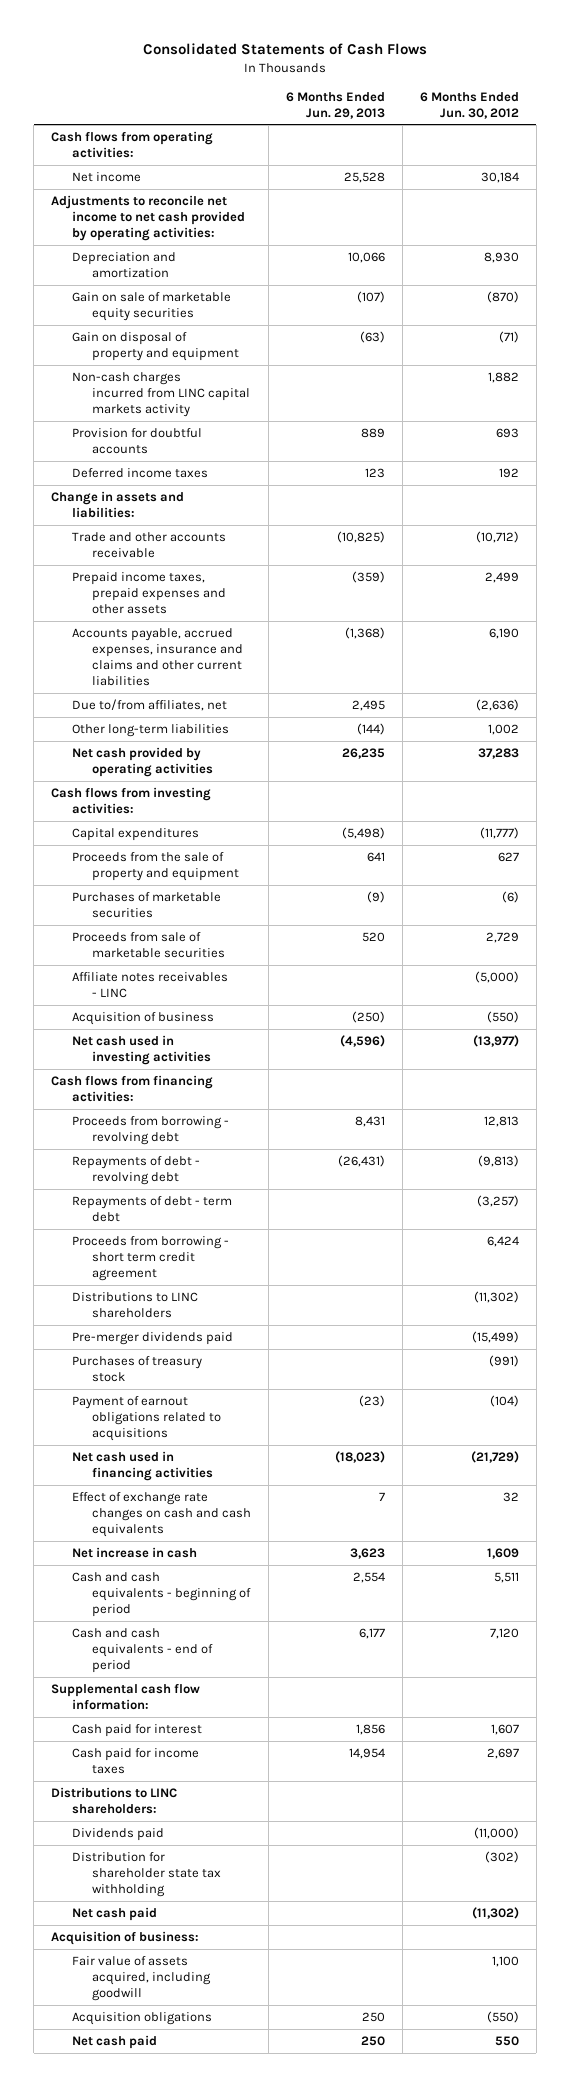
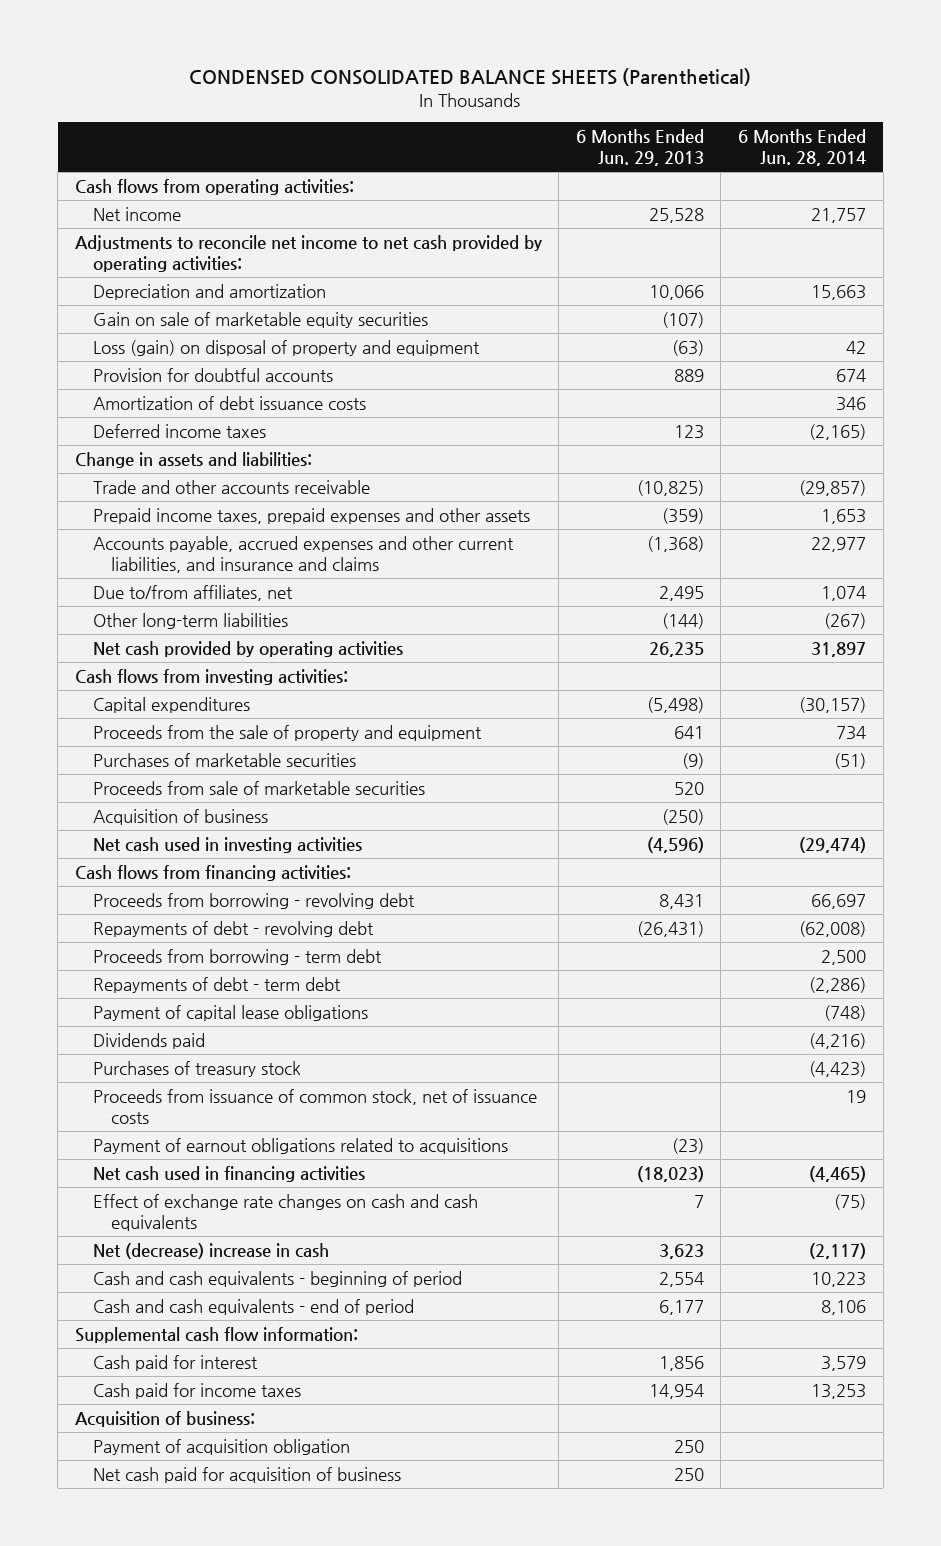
- Consolidated Statements of Cash Flows
+ CONDENSED CONSOLIDATED BALANCE SHEETS (Parenthetical)
- | 6 Months Ended Jun. 29, 2013 | 6 Months Ended Jun. 30, 2012
+ | 6 Months Ended Jun. 29, 2013 | 6 Months Ended Jun. 28, 2014
- Gain on disposal of property and equipment | (63) | (71)
- Non-cash charges incurred from LINC capital markets activity | | 1,882
+ Loss (gain) on disposal of property and equipment | (63) | 42
+ Amortization of debt issuance costs | | 346
- Accounts payable, accrued expenses, insurance and claims and other current liabilities | (1,368) | 6,190
+ Accounts payable, accrued expenses and other current liabilities, and insurance and claims | (1,368) | 22,977
- Affiliate notes receivables - LINC | | (5,000)
+ Proceeds from borrowing - term debt | | 2,500
- Proceeds from borrowing - short term credit agreement | | 6,424
- Distributions to LINC shareholders | | (11,302)
- Pre-merger dividends paid | | (15,499)
+ Payment of capital lease obligations | | (748)
moved up: Dividends paid | | (4,216)
+ Proceeds from issuance of common stock, net of issuance costs | | 19
- Net increase in cash | 3,623 | 1,609
+ Net (decrease) increase in cash | 3,623 | (2,117)
- Distributions to LINC shareholders:
- Distribution for shareholder state tax withholding | | (302)
- Net cash paid | | (11,302)
- Fair value of assets acquired, including goodwill | | 1,100
- Acquisition obligations | 250 | (550)
- Net cash paid | 250 | 550
+ Payment of acquisition obligation | 250 |
+ Net cash paid for acquisition of business | 250 |

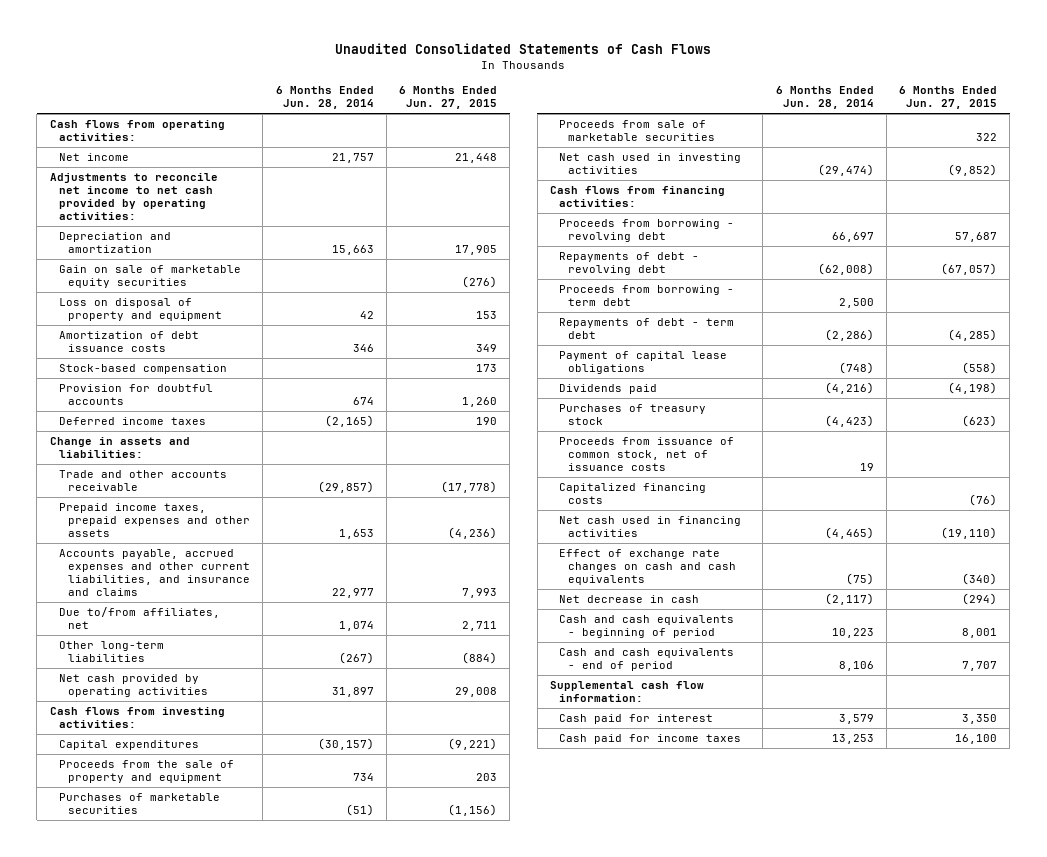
- CONDENSED CONSOLIDATED BALANCE SHEETS (Parenthetical)
+ Unaudited Consolidated Statements of Cash Flows
- | 6 Months Ended Jun. 29, 2013 | 6 Months Ended Jun. 28, 2014
+ | 6 Months Ended Jun. 28, 2014 | 6 Months Ended Jun. 27, 2015
- Loss (gain) on disposal of property and equipment | (63) | 42
+ Loss on disposal of property and equipment | 42 | 153
+ Stock-based compensation | | 173
moved down: Provision for doubtful accounts | 674 | 1,260
- Acquisition of business | (250) |
- Payment of earnout obligations related to acquisitions | (23) |
+ Capitalized financing costs | | (76)
- Net (decrease) increase in cash | 3,623 | (2,117)
+ Net decrease in cash | (2,117) | (294)
- Acquisition of business:
- Payment of acquisition obligation | 250 |
- Net cash paid for acquisition of business | 250 |

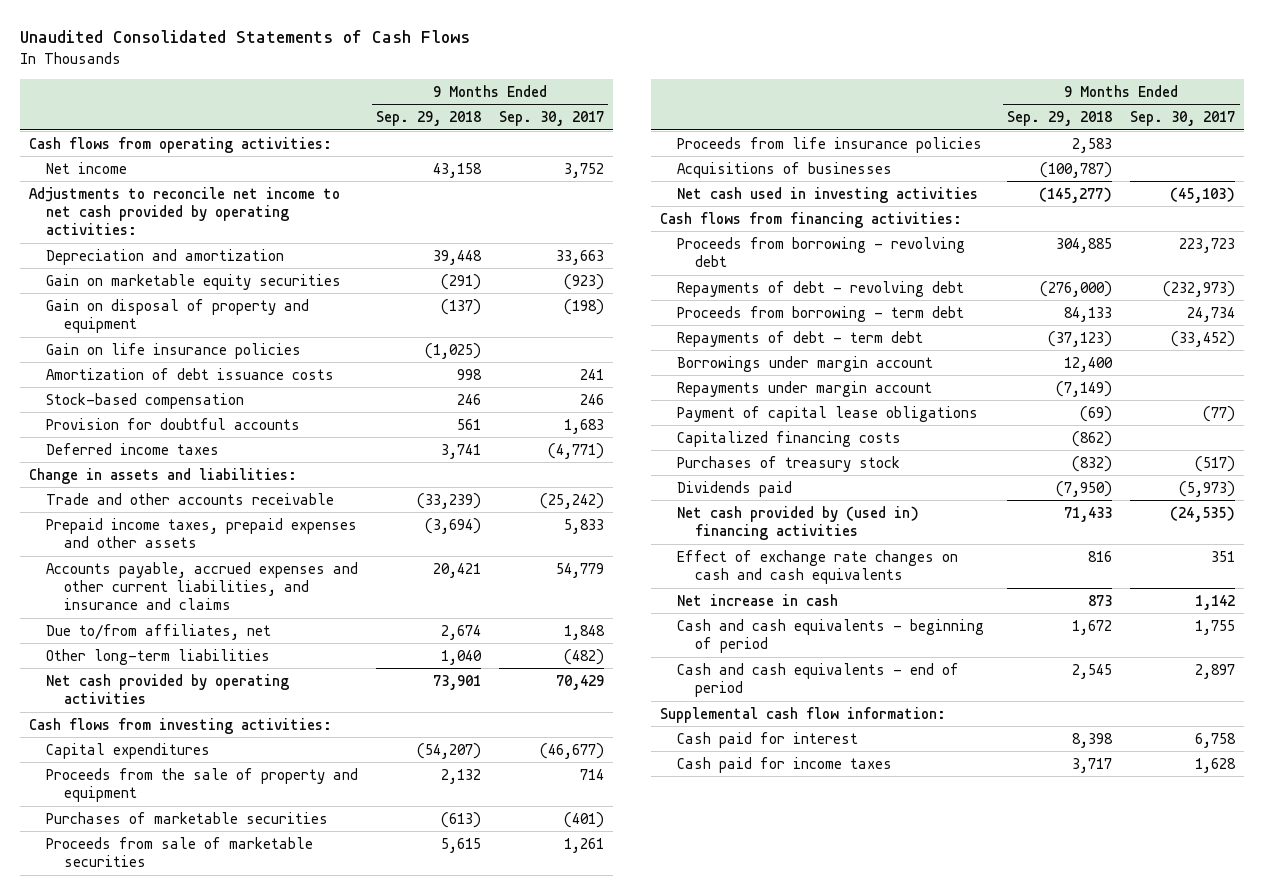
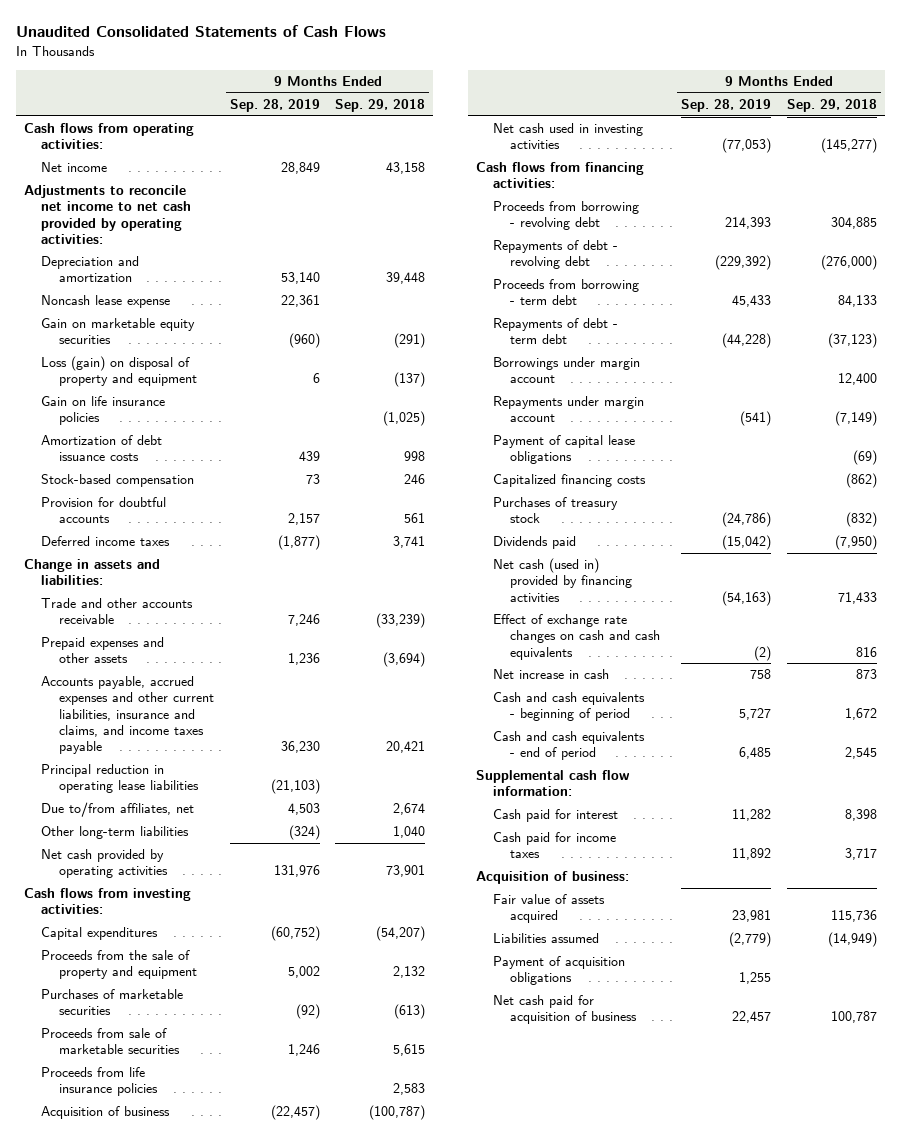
- | 9 Months Ended Sep. 29, 2018 | 9 Months Ended Sep. 30, 2017
+ | 9 Months Ended Sep. 28, 2019 | 9 Months Ended Sep. 29, 2018
+ Noncash lease expense | 22,361 |
- Gain on disposal of property and equipment | (137) | (198)
+ Loss (gain) on disposal of property and equipment | 6 | (137)
- Prepaid income taxes, prepaid expenses and other assets | (3,694) | 5,833
- Accounts payable, accrued expenses and other current liabilities, and insurance and claims | 20,421 | 54,779
+ Prepaid expenses and other assets | 1,236 | (3,694)
+ Accounts payable, accrued expenses and other current liabilities, insurance and claims, and income taxes payable | 36,230 | 20,421
+ Principal reduction in operating lease liabilities | (21,103) |
- Acquisitions of businesses | (100,787) |
+ Acquisition of business | (22,457) | (100,787)
- Net cash provided by (used in) financing activities | 71,433 | (24,535)
+ Net cash (used in) provided by financing activities | (54,163) | 71,433
+ Acquisition of business:
+ Fair value of assets acquired | 23,981 | 115,736
+ Liabilities assumed | (2,779) | (14,949)
+ Payment of acquisition obligations | 1,255 |
+ Net cash paid for acquisition of business | 22,457 | 100,787

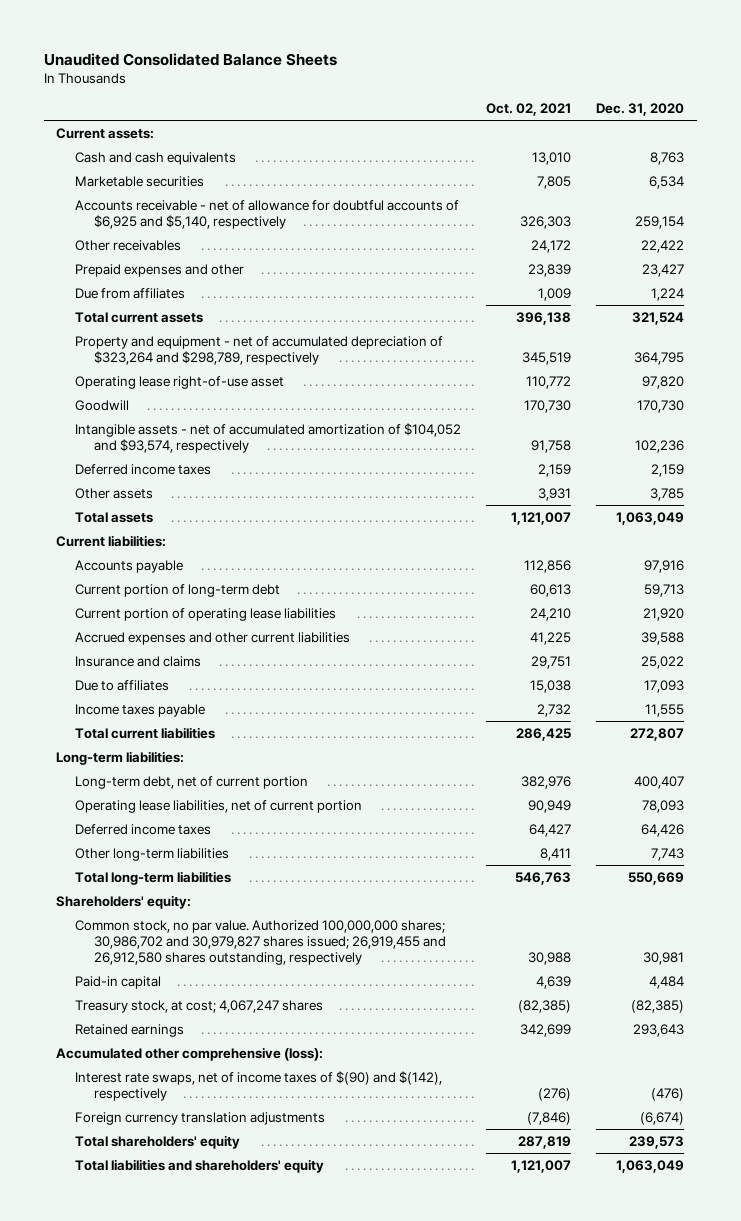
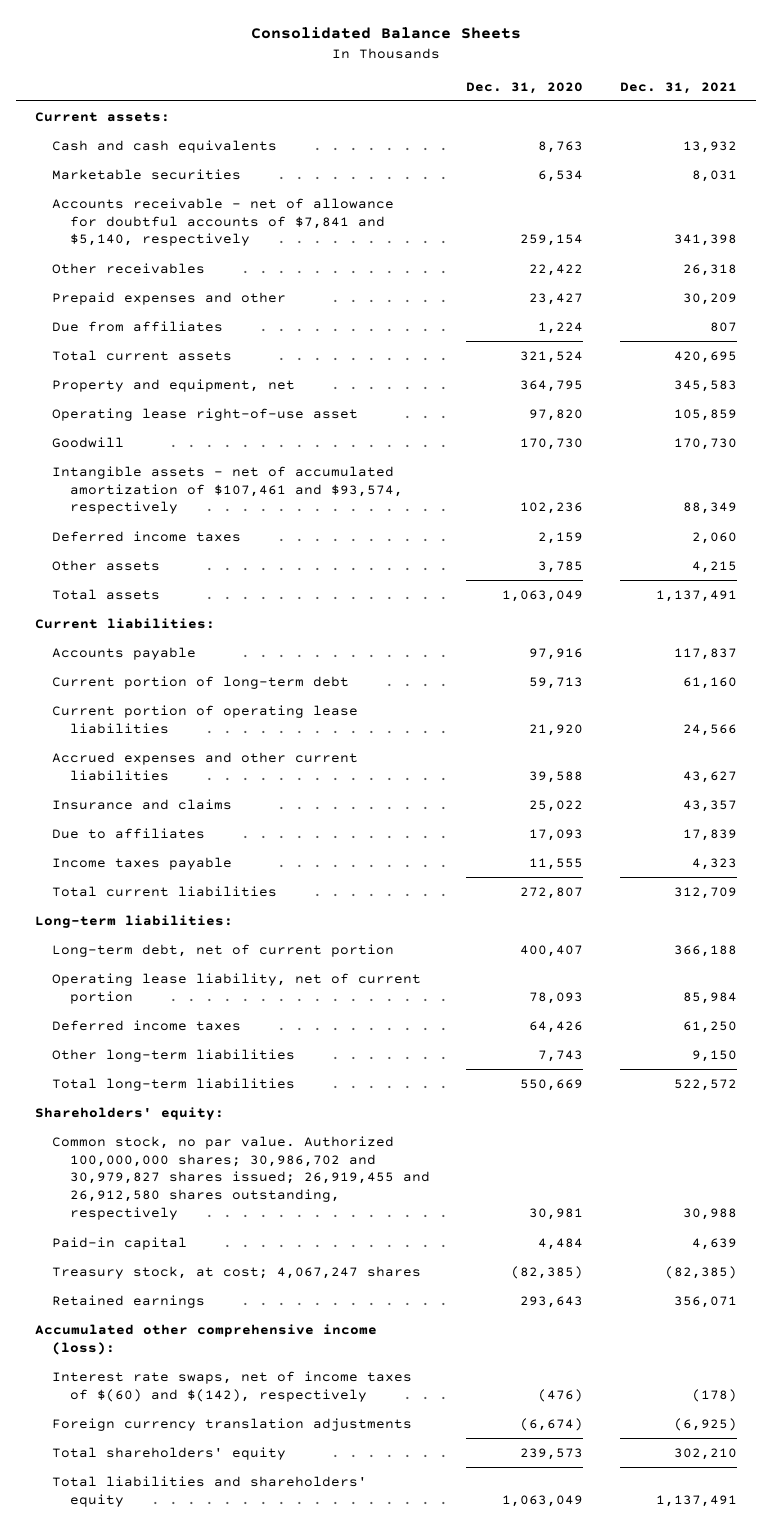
- Unaudited Consolidated Balance Sheets
+ Consolidated Balance Sheets
- | Oct. 02, 2021 | Dec. 31, 2020
+ | Dec. 31, 2020 | Dec. 31, 2021
- Accounts receivable - net of allowance for doubtful accounts of $6,925 and $5,140, respectively | 326,303 | 259,154
+ Accounts receivable - net of allowance for doubtful accounts of $7,841 and $5,140, respectively | 259,154 | 341,398
- Property and equipment - net of accumulated depreciation of $323,264 and $298,789, respectively | 345,519 | 364,795
+ Property and equipment, net | 364,795 | 345,583
- Intangible assets - net of accumulated amortization of $104,052 and $93,574, respectively | 91,758 | 102,236
+ Intangible assets - net of accumulated amortization of $107,461 and $93,574, respectively | 102,236 | 88,349
- Operating lease liabilities, net of current portion | 90,949 | 78,093
+ Operating lease liability, net of current portion | 78,093 | 85,984
- Accumulated other comprehensive (loss):
- Interest rate swaps, net of income taxes of $(90) and $(142), respectively | (276) | (476)
+ Accumulated other comprehensive income (loss):
+ Interest rate swaps, net of income taxes of $(60) and $(142), respectively | (476) | (178)

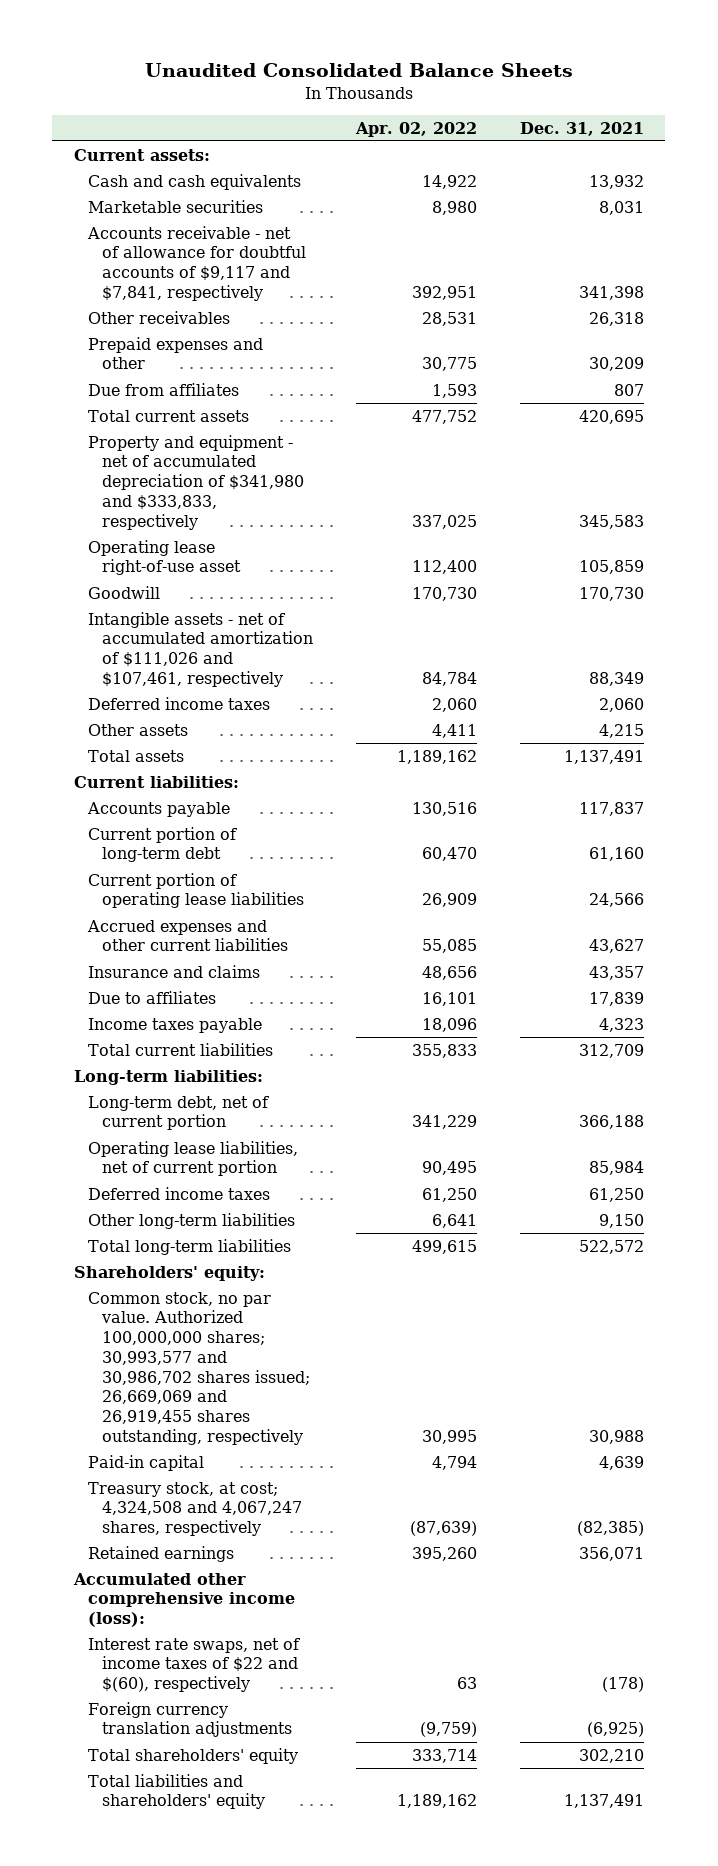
- Consolidated Balance Sheets
+ Unaudited Consolidated Balance Sheets
- | Dec. 31, 2020 | Dec. 31, 2021
+ | Apr. 02, 2022 | Dec. 31, 2021
- Accounts receivable - net of allowance for doubtful accounts of $7,841 and $5,140, respectively | 259,154 | 341,398
+ Accounts receivable - net of allowance for doubtful accounts of $9,117 and $7,841, respectively | 392,951 | 341,398
- Property and equipment, net | 364,795 | 345,583
+ Property and equipment - net of accumulated depreciation of $341,980 and $333,833, respectively | 337,025 | 345,583
- Intangible assets - net of accumulated amortization of $107,461 and $93,574, respectively | 102,236 | 88,349
+ Intangible assets - net of accumulated amortization of $111,026 and $107,461, respectively | 84,784 | 88,349
- Operating lease liability, net of current portion | 78,093 | 85,984
+ Operating lease liabilities, net of current portion | 90,495 | 85,984
- Common stock, no par value. Authorized 100,000,000 shares; 30,986,702 and 30,979,827 shares issued; 26,919,455 and 26,912,580 shares outstanding, respectively | 30,981 | 30,988
+ Common stock, no par value. Authorized 100,000,000 shares; 30,993,577 and 30,986,702 shares issued; 26,669,069 and 26,919,455 shares outstanding, respectively | 30,995 | 30,988
- Treasury stock, at cost; 4,067,247 shares | (82,385) | (82,385)
+ Treasury stock, at cost; 4,324,508 and 4,067,247 shares, respectively | (87,639) | (82,385)
- Interest rate swaps, net of income taxes of $(60) and $(142), respectively | (476) | (178)
+ Interest rate swaps, net of income taxes of $22 and $(60), respectively | 63 | (178)

